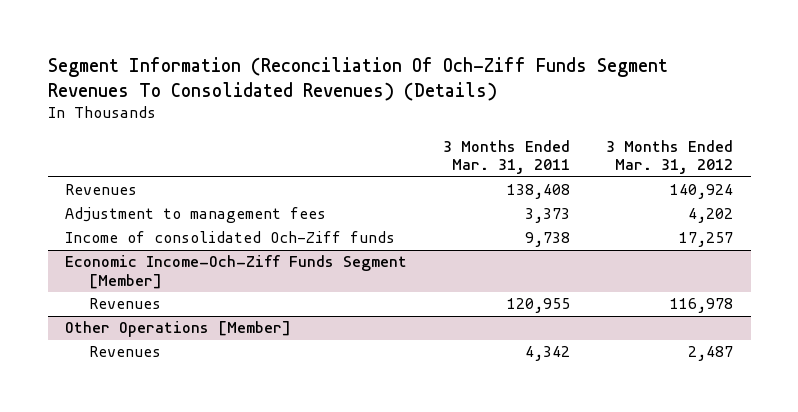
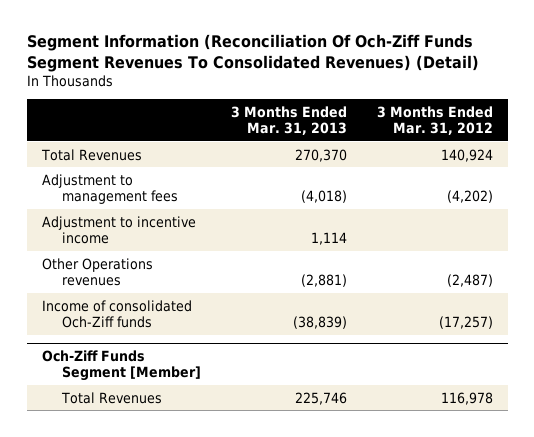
- Segment Information (Reconciliation Of Och-Ziff Funds Segment Revenues To Consolidated Revenues) (Details)
+ Segment Information (Reconciliation Of Och-Ziff Funds Segment Revenues To Consolidated Revenues) (Detail)
- | 3 Months Ended Mar. 31, 2011 | 3 Months Ended Mar. 31, 2012
+ | 3 Months Ended Mar. 31, 2013 | 3 Months Ended Mar. 31, 2012
- Revenues | 138,408 | 140,924
- Adjustment to management fees | 3,373 | 4,202
- Income of consolidated Och-Ziff funds | 9,738 | 17,257
- Economic Income-Och-Ziff Funds Segment [Member]
- Revenues | 120,955 | 116,978
- Other Operations [Member]
- Revenues | 4,342 | 2,487
+ Total Revenues | 270,370 | 140,924
+ Adjustment to management fees | (4,018) | (4,202)
+ Adjustment to incentive income | 1,114 |
+ Other Operations revenues | (2,881) | (2,487)
+ Income of consolidated Och-Ziff funds | (38,839) | (17,257)
+ Och-Ziff Funds Segment [Member]
+ Total Revenues | 225,746 | 116,978

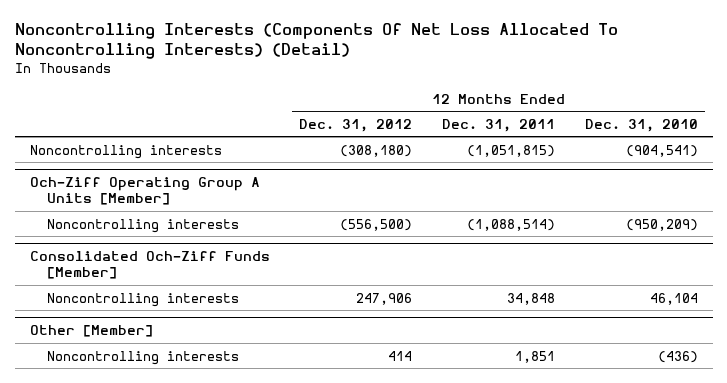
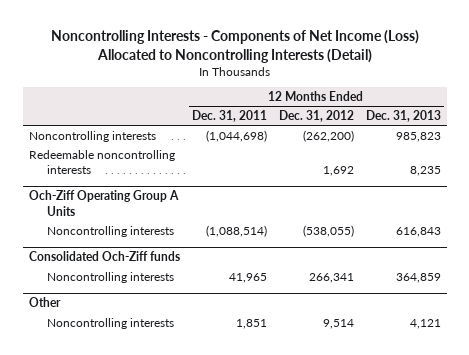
- Noncontrolling Interests (Components Of Net Loss Allocated To Noncontrolling Interests) (Detail)
+ Noncontrolling Interests - Components of Net Income (Loss) Allocated to Noncontrolling Interests (Detail)
- | 12 Months Ended Dec. 31, 2012 | 12 Months Ended Dec. 31, 2011 | 12 Months Ended Dec. 31, 2010
+ | 12 Months Ended Dec. 31, 2011 | 12 Months Ended Dec. 31, 2012 | 12 Months Ended Dec. 31, 2013
- Noncontrolling interests | (308,180) | (1,051,815) | (904,541)
- Och-Ziff Operating Group A Units [Member]
- Noncontrolling interests | (556,500) | (1,088,514) | (950,209)
- Consolidated Och-Ziff Funds [Member]
- Noncontrolling interests | 247,906 | 34,848 | 46,104
- Other [Member]
- Noncontrolling interests | 414 | 1,851 | (436)
+ Noncontrolling interests | (1,044,698) | (262,200) | 985,823
+ Redeemable noncontrolling interests | | 1,692 | 8,235
+ Och-Ziff Operating Group A Units
+ Noncontrolling interests | (1,088,514) | (538,055) | 616,843
+ Consolidated Och-Ziff funds
+ Noncontrolling interests | 41,965 | 266,341 | 364,859
+ Other
+ Noncontrolling interests | 1,851 | 9,514 | 4,121

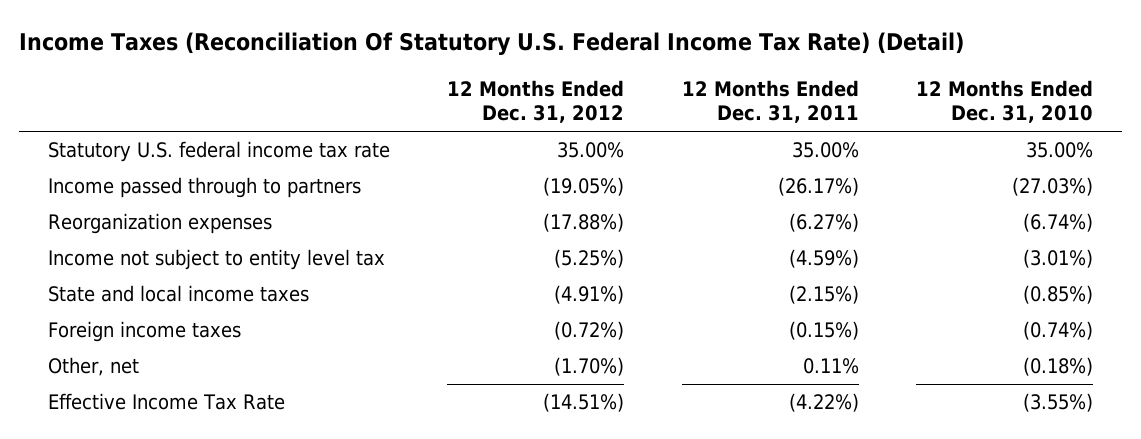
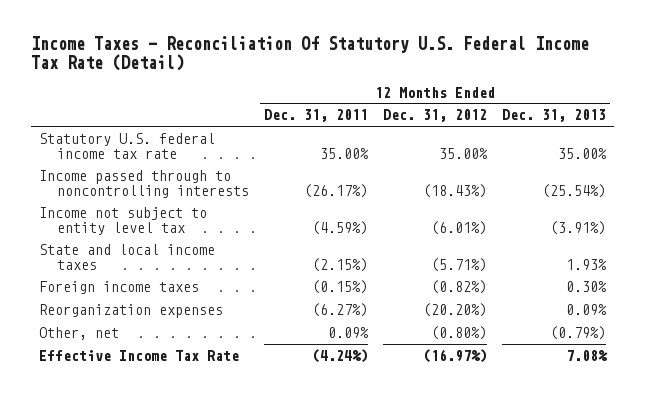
- Income Taxes (Reconciliation Of Statutory U.S. Federal Income Tax Rate) (Detail)
+ Income Taxes - Reconciliation Of Statutory U.S. Federal Income Tax Rate (Detail)
- | 12 Months Ended Dec. 31, 2012 | 12 Months Ended Dec. 31, 2011 | 12 Months Ended Dec. 31, 2010
+ | 12 Months Ended Dec. 31, 2011 | 12 Months Ended Dec. 31, 2012 | 12 Months Ended Dec. 31, 2013
- Income passed through to partners | (19.05%) | (26.17%) | (27.03%)
- Reorganization expenses | (17.88%) | (6.27%) | (6.74%)
- Income not subject to entity level tax | (5.25%) | (4.59%) | (3.01%)
- State and local income taxes | (4.91%) | (2.15%) | (0.85%)
- Foreign income taxes | (0.72%) | (0.15%) | (0.74%)
- Other, net | (1.70%) | 0.11% | (0.18%)
- Effective Income Tax Rate | (14.51%) | (4.22%) | (3.55%)
+ Income passed through to noncontrolling interests | (26.17%) | (18.43%) | (25.54%)
+ Income not subject to entity level tax | (4.59%) | (6.01%) | (3.91%)
+ State and local income taxes | (2.15%) | (5.71%) | 1.93%
+ Foreign income taxes | (0.15%) | (0.82%) | 0.30%
+ Reorganization expenses | (6.27%) | (20.20%) | 0.09%
+ Other, net | 0.09% | (0.80%) | (0.79%)
+ Effective Income Tax Rate | (4.24%) | (16.97%) | 7.08%

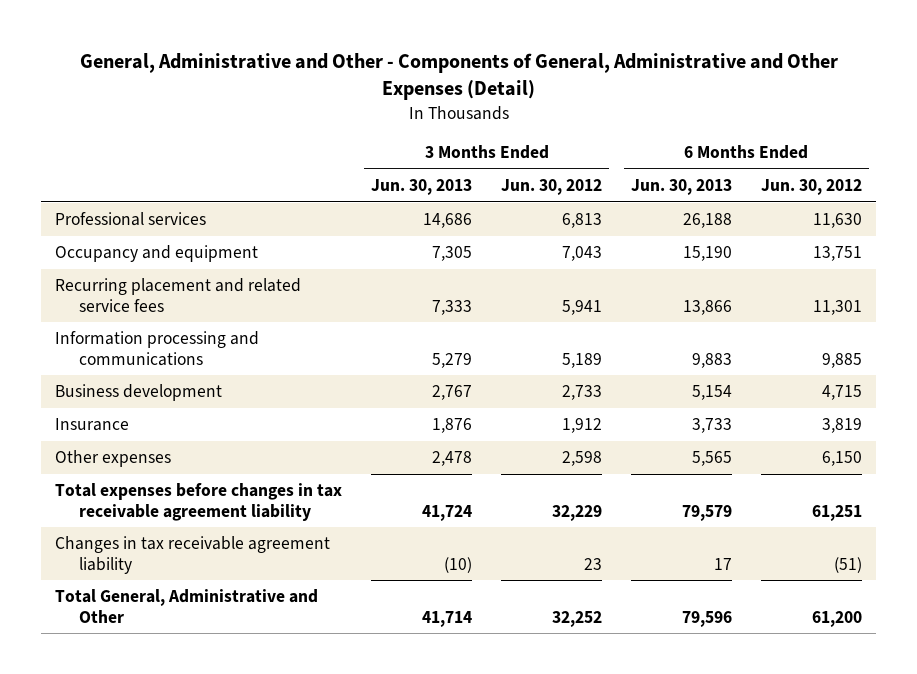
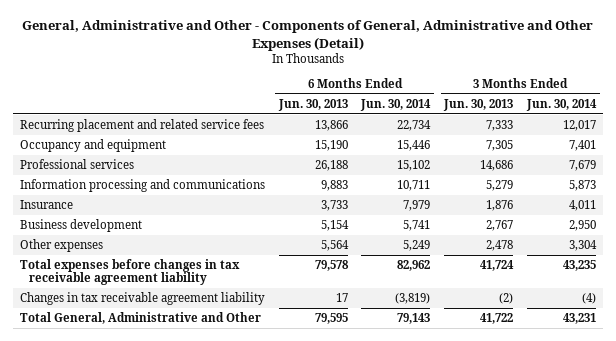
- | 3 Months Ended Jun. 30, 2013 | 3 Months Ended Jun. 30, 2012 | 6 Months Ended Jun. 30, 2013 | 6 Months Ended Jun. 30, 2012
+ | 6 Months Ended Jun. 30, 2013 | 6 Months Ended Jun. 30, 2014 | 3 Months Ended Jun. 30, 2013 | 3 Months Ended Jun. 30, 2014
moved down: Occupancy and equipment | 15,190 | 15,446 | 7,305 | 7,401
moved down: Professional services | 26,188 | 15,102 | 14,686 | 7,679
- Other expenses | 2,478 | 2,598 | 5,565 | 6,150
- Total expenses before changes in tax receivable agreement liability | 41,724 | 32,229 | 79,579 | 61,251
- Changes in tax receivable agreement liability | (10) | 23 | 17 | (51)
- Total General, Administrative and Other | 41,714 | 32,252 | 79,596 | 61,200
moved down: Business development | 5,154 | 5,741 | 2,767 | 2,950
+ Other expenses | 5,564 | 5,249 | 2,478 | 3,304
+ Total expenses before changes in tax receivable agreement liability | 79,578 | 82,962 | 41,724 | 43,235
+ Changes in tax receivable agreement liability | 17 | (3,819) | (2) | (4)
+ Total General, Administrative and Other | 79,595 | 79,143 | 41,722 | 43,231

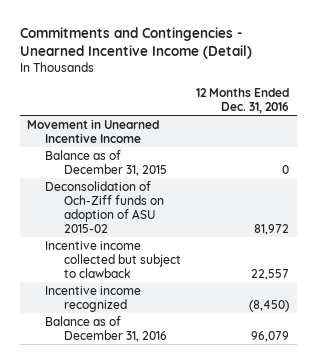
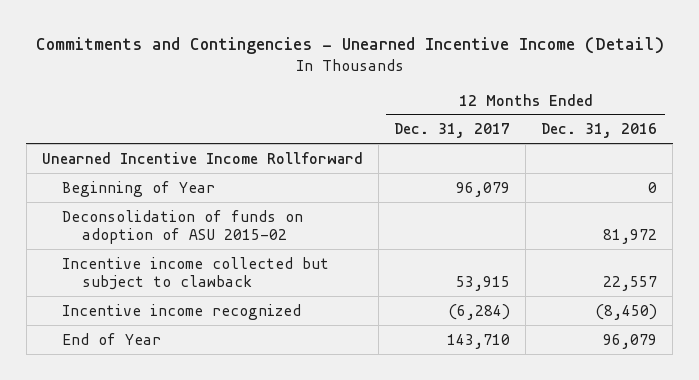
- | 12 Months Ended Dec. 31, 2016
+ | 12 Months Ended Dec. 31, 2017 | 12 Months Ended Dec. 31, 2016
- Movement in Unearned Incentive Income
- Balance as of December 31, 2015 | 0
- Deconsolidation of Och-Ziff funds on adoption of ASU 2015-02 | 81,972
+ Unearned Incentive Income Rollforward
+ Beginning of Year | 96,079 | 0
+ Deconsolidation of funds on adoption of ASU 2015-02 | | 81,972
- Balance as of December 31, 2016 | 96,079
+ End of Year | 143,710 | 96,079

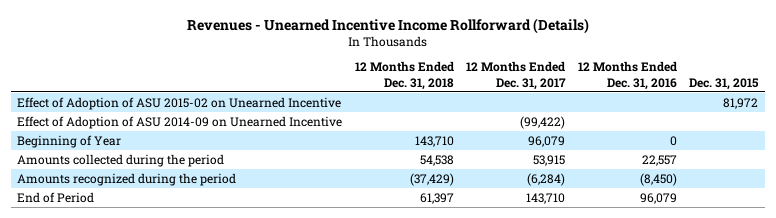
- Commitments and Contingencies - Unearned Incentive Income (Detail)
+ Revenues - Unearned Incentive Income Rollforward (Details)
- | 12 Months Ended Dec. 31, 2017 | 12 Months Ended Dec. 31, 2016
+ | 12 Months Ended Dec. 31, 2018 | 12 Months Ended Dec. 31, 2017 | 12 Months Ended Dec. 31, 2016 | Dec. 31, 2015
- Unearned Incentive Income Rollforward
+ Effect of Adoption of ASU 2015-02 on Unearned Incentive | | | | 81,972
+ Effect of Adoption of ASU 2014-09 on Unearned Incentive | | (99,422) | |
- Deconsolidation of funds on adoption of ASU 2015-02 | | 81,972
- Incentive income collected but subject to clawback | 53,915 | 22,557
- Incentive income recognized | (6,284) | (8,450)
- End of Year | 143,710 | 96,079
+ Amounts collected during the period | 54,538 | 53,915 | 22,557 |
+ Amounts recognized during the period | (37,429) | (6,284) | (8,450) |
+ End of Period | 61,397 | 143,710 | 96,079 |

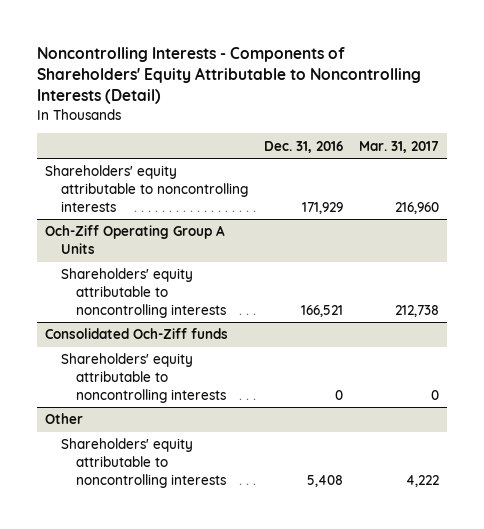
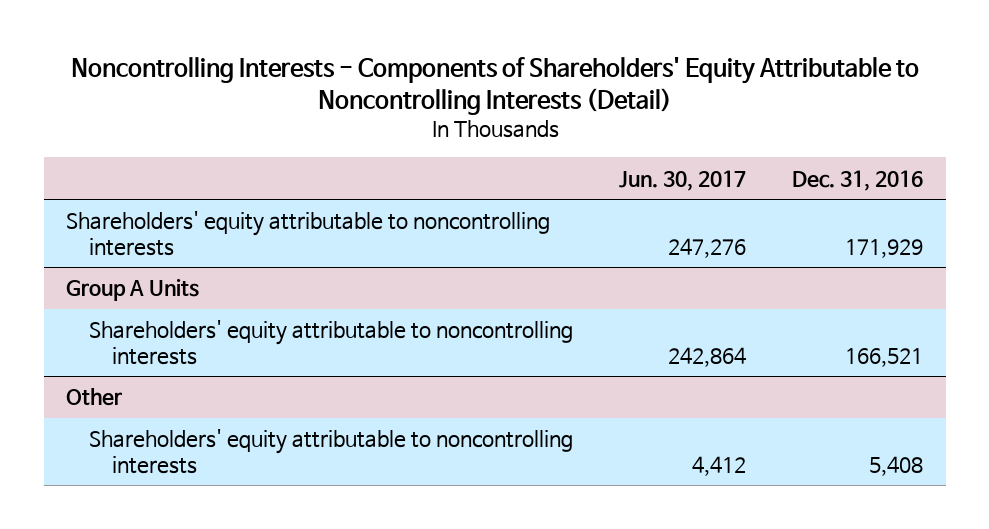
- | Dec. 31, 2016 | Mar. 31, 2017
+ | Jun. 30, 2017 | Dec. 31, 2016
- Och-Ziff Operating Group A Units
+ Group A Units
- Consolidated Och-Ziff funds
- Shareholders' equity attributable to noncontrolling interests | 0 | 0

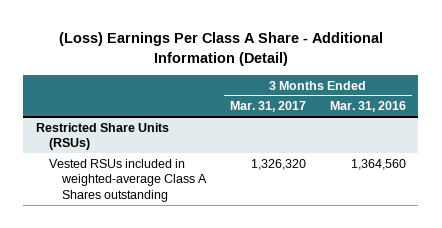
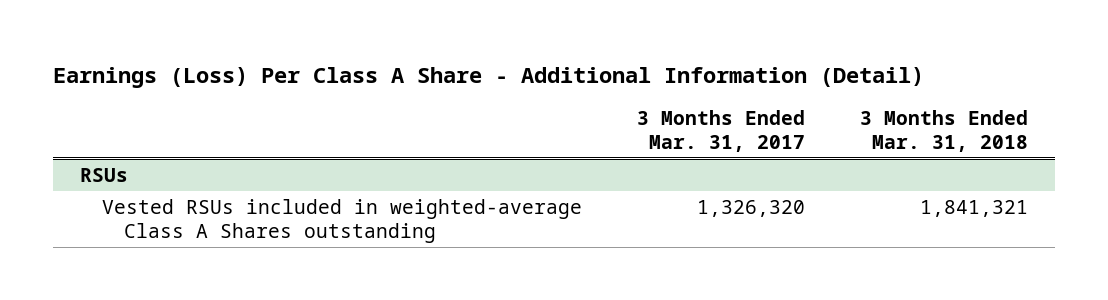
- (Loss) Earnings Per Class A Share - Additional Information (Detail)
+ Earnings (Loss) Per Class A Share - Additional Information (Detail)
- | 3 Months Ended Mar. 31, 2017 | 3 Months Ended Mar. 31, 2016
+ | 3 Months Ended Mar. 31, 2017 | 3 Months Ended Mar. 31, 2018
- Restricted Share Units (RSUs)
+ RSUs

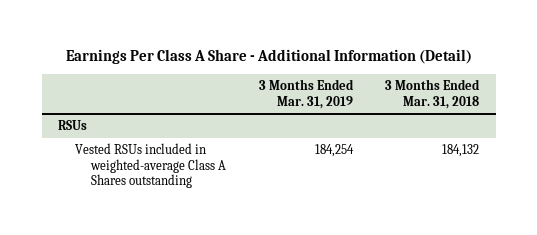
- Earnings (Loss) Per Class A Share - Additional Information (Detail)
+ Earnings Per Class A Share - Additional Information (Detail)
- | 3 Months Ended Mar. 31, 2017 | 3 Months Ended Mar. 31, 2018
+ | 3 Months Ended Mar. 31, 2019 | 3 Months Ended Mar. 31, 2018
@ RSUs
- Vested RSUs included in weighted-average Class A Shares outstanding | 1,326,320 | 1,841,321
+ Vested RSUs included in weighted-average Class A Shares outstanding | 184,254 | 184,132

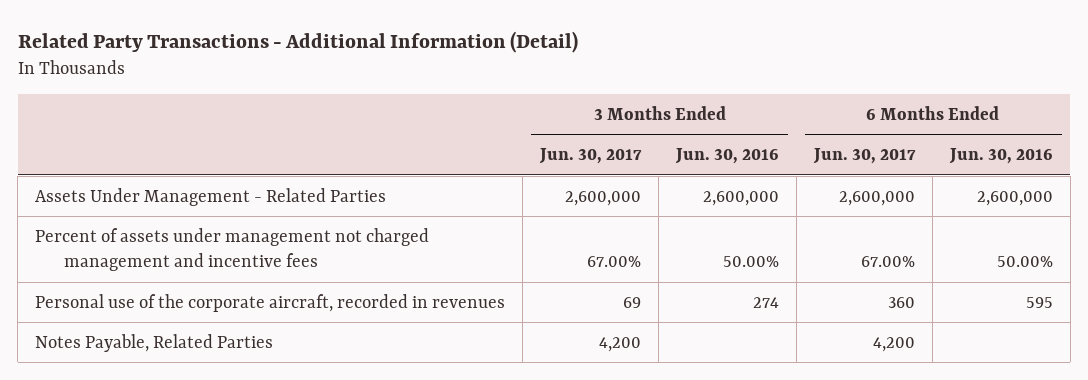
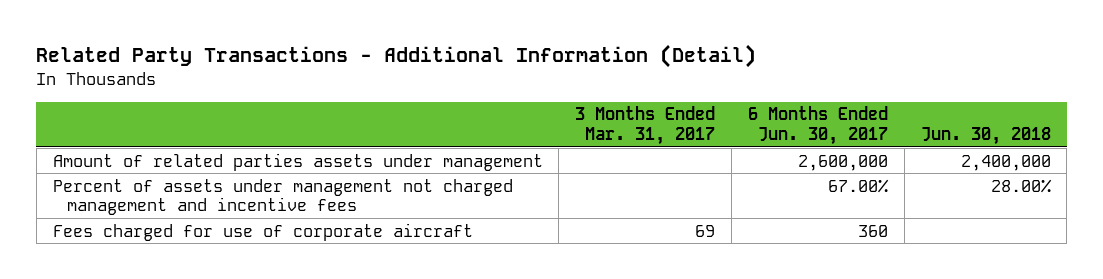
- | 3 Months Ended Jun. 30, 2017 | 3 Months Ended Jun. 30, 2016 | 6 Months Ended Jun. 30, 2017 | 6 Months Ended Jun. 30, 2016
+ | 3 Months Ended Mar. 31, 2017 | 6 Months Ended Jun. 30, 2017 | Jun. 30, 2018
- Assets Under Management - Related Parties | 2,600,000 | 2,600,000 | 2,600,000 | 2,600,000
+ Amount of related parties assets under management | | 2,600,000 | 2,400,000
- Personal use of the corporate aircraft, recorded in revenues | 69 | 274 | 360 | 595
- Notes Payable, Related Parties | 4,200 | | 4,200 |
+ Fees charged for use of corporate aircraft | 69 | 360 |

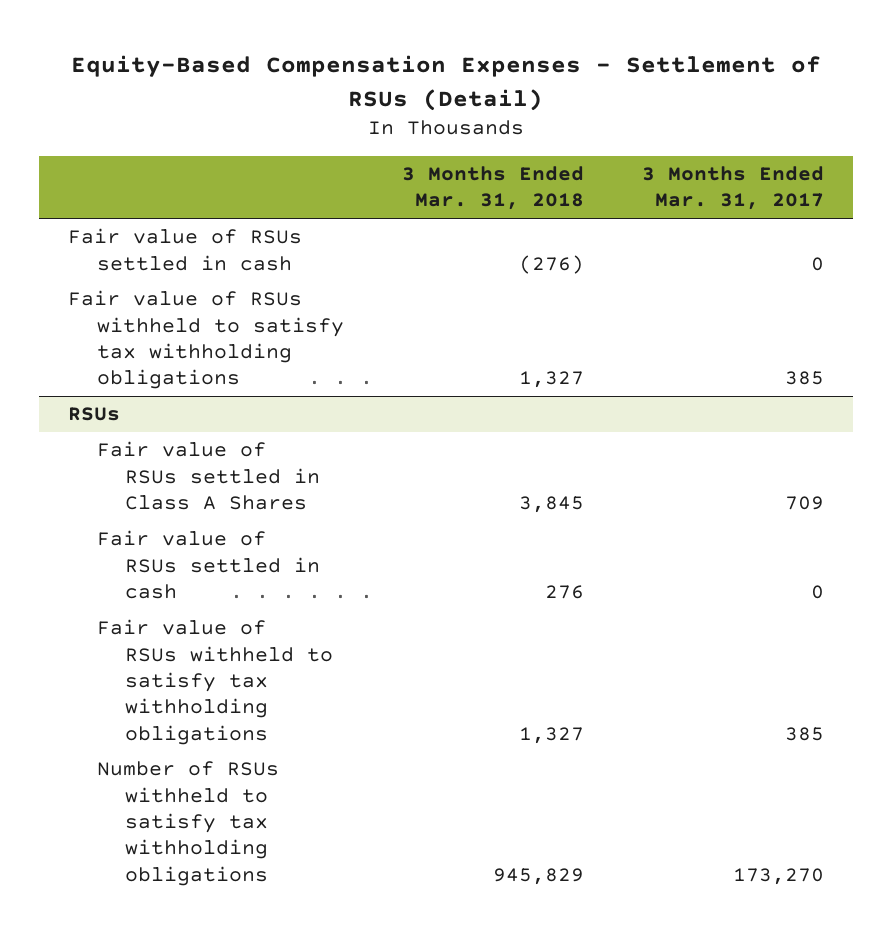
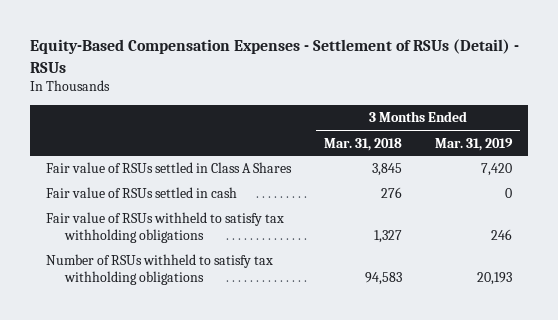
- Equity-Based Compensation Expenses - Settlement of RSUs (Detail)
+ Equity-Based Compensation Expenses - Settlement of RSUs (Detail) - RSUs
- | 3 Months Ended Mar. 31, 2018 | 3 Months Ended Mar. 31, 2017
+ | 3 Months Ended Mar. 31, 2018 | 3 Months Ended Mar. 31, 2019
- Fair value of RSUs settled in cash | (276) | 0
- Fair value of RSUs withheld to satisfy tax withholding obligations | 1,327 | 385
- RSUs
- Number of RSUs withheld to satisfy tax withholding obligations | 945,829 | 173,270
+ Number of RSUs withheld to satisfy tax withholding obligations | 94,583 | 20,193

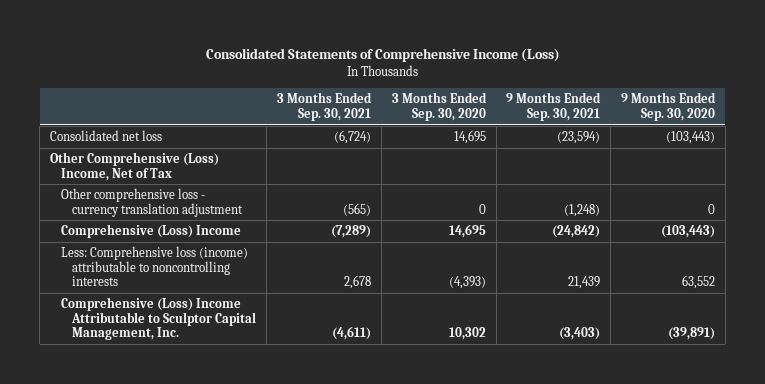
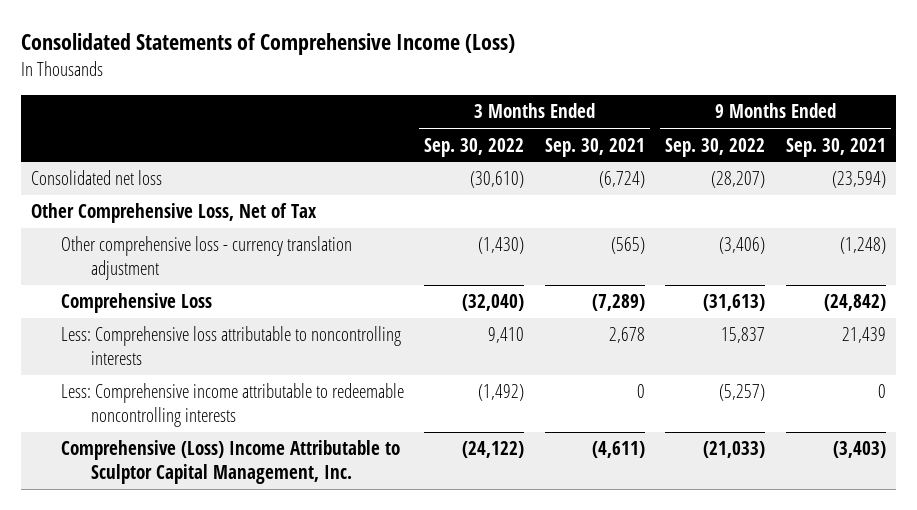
- | 3 Months Ended Sep. 30, 2021 | 3 Months Ended Sep. 30, 2020 | 9 Months Ended Sep. 30, 2021 | 9 Months Ended Sep. 30, 2020
+ | 3 Months Ended Sep. 30, 2022 | 3 Months Ended Sep. 30, 2021 | 9 Months Ended Sep. 30, 2022 | 9 Months Ended Sep. 30, 2021
- Other Comprehensive (Loss) Income, Net of Tax
+ Other Comprehensive Loss, Net of Tax
- Comprehensive (Loss) Income | (7,289) | 14,695 | (24,842) | (103,443)
- Less: Comprehensive loss (income) attributable to noncontrolling interests | 2,678 | (4,393) | 21,439 | 63,552
+ Comprehensive Loss | (32,040) | (7,289) | (31,613) | (24,842)
+ Less: Comprehensive loss attributable to noncontrolling interests | 9,410 | 2,678 | 15,837 | 21,439
+ Less: Comprehensive income attributable to redeemable noncontrolling interests | (1,492) | 0 | (5,257) | 0

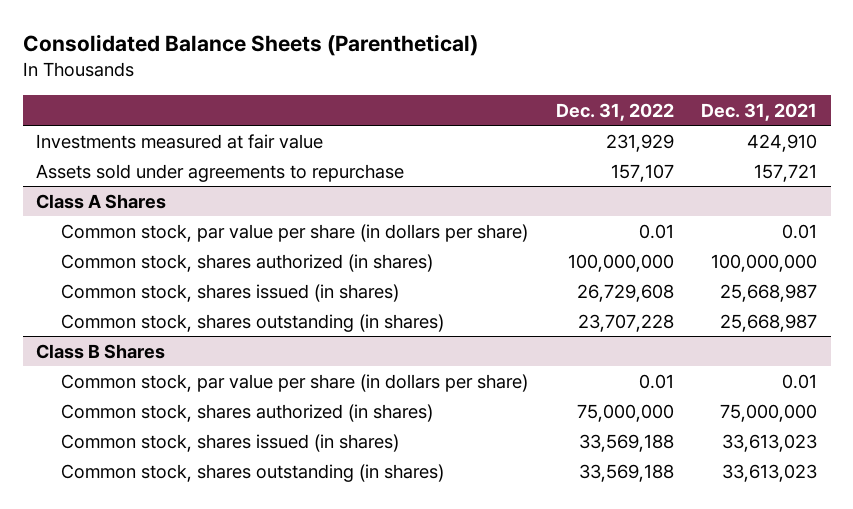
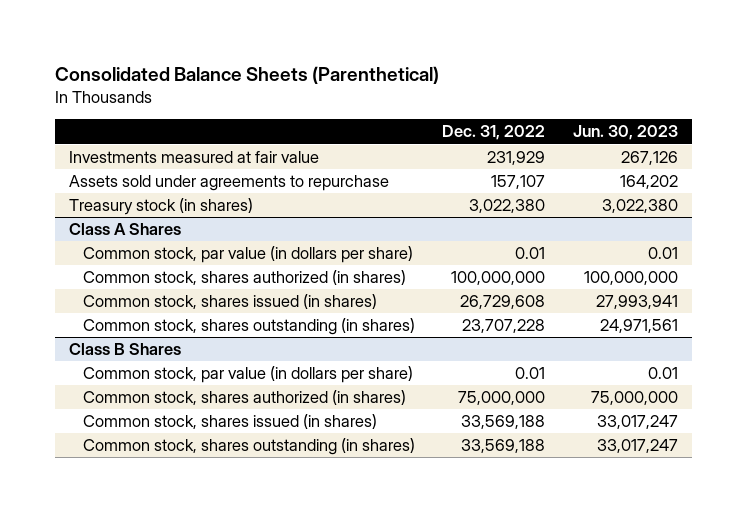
- | Dec. 31, 2022 | Dec. 31, 2021
+ | Dec. 31, 2022 | Jun. 30, 2023
+ Treasury stock (in shares) | 3,022,380 | 3,022,380
@ Class A Shares
- Common stock, par value per share (in dollars per share) | 0.01 | 0.01
+ Common stock, par value (in dollars per share) | 0.01 | 0.01
@ Class B Shares
- Common stock, par value per share (in dollars per share) | 0.01 | 0.01
+ Common stock, par value (in dollars per share) | 0.01 | 0.01

